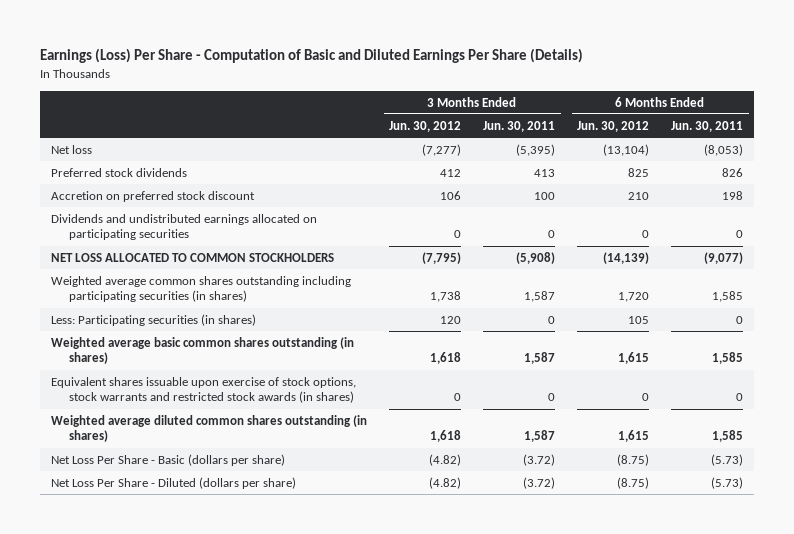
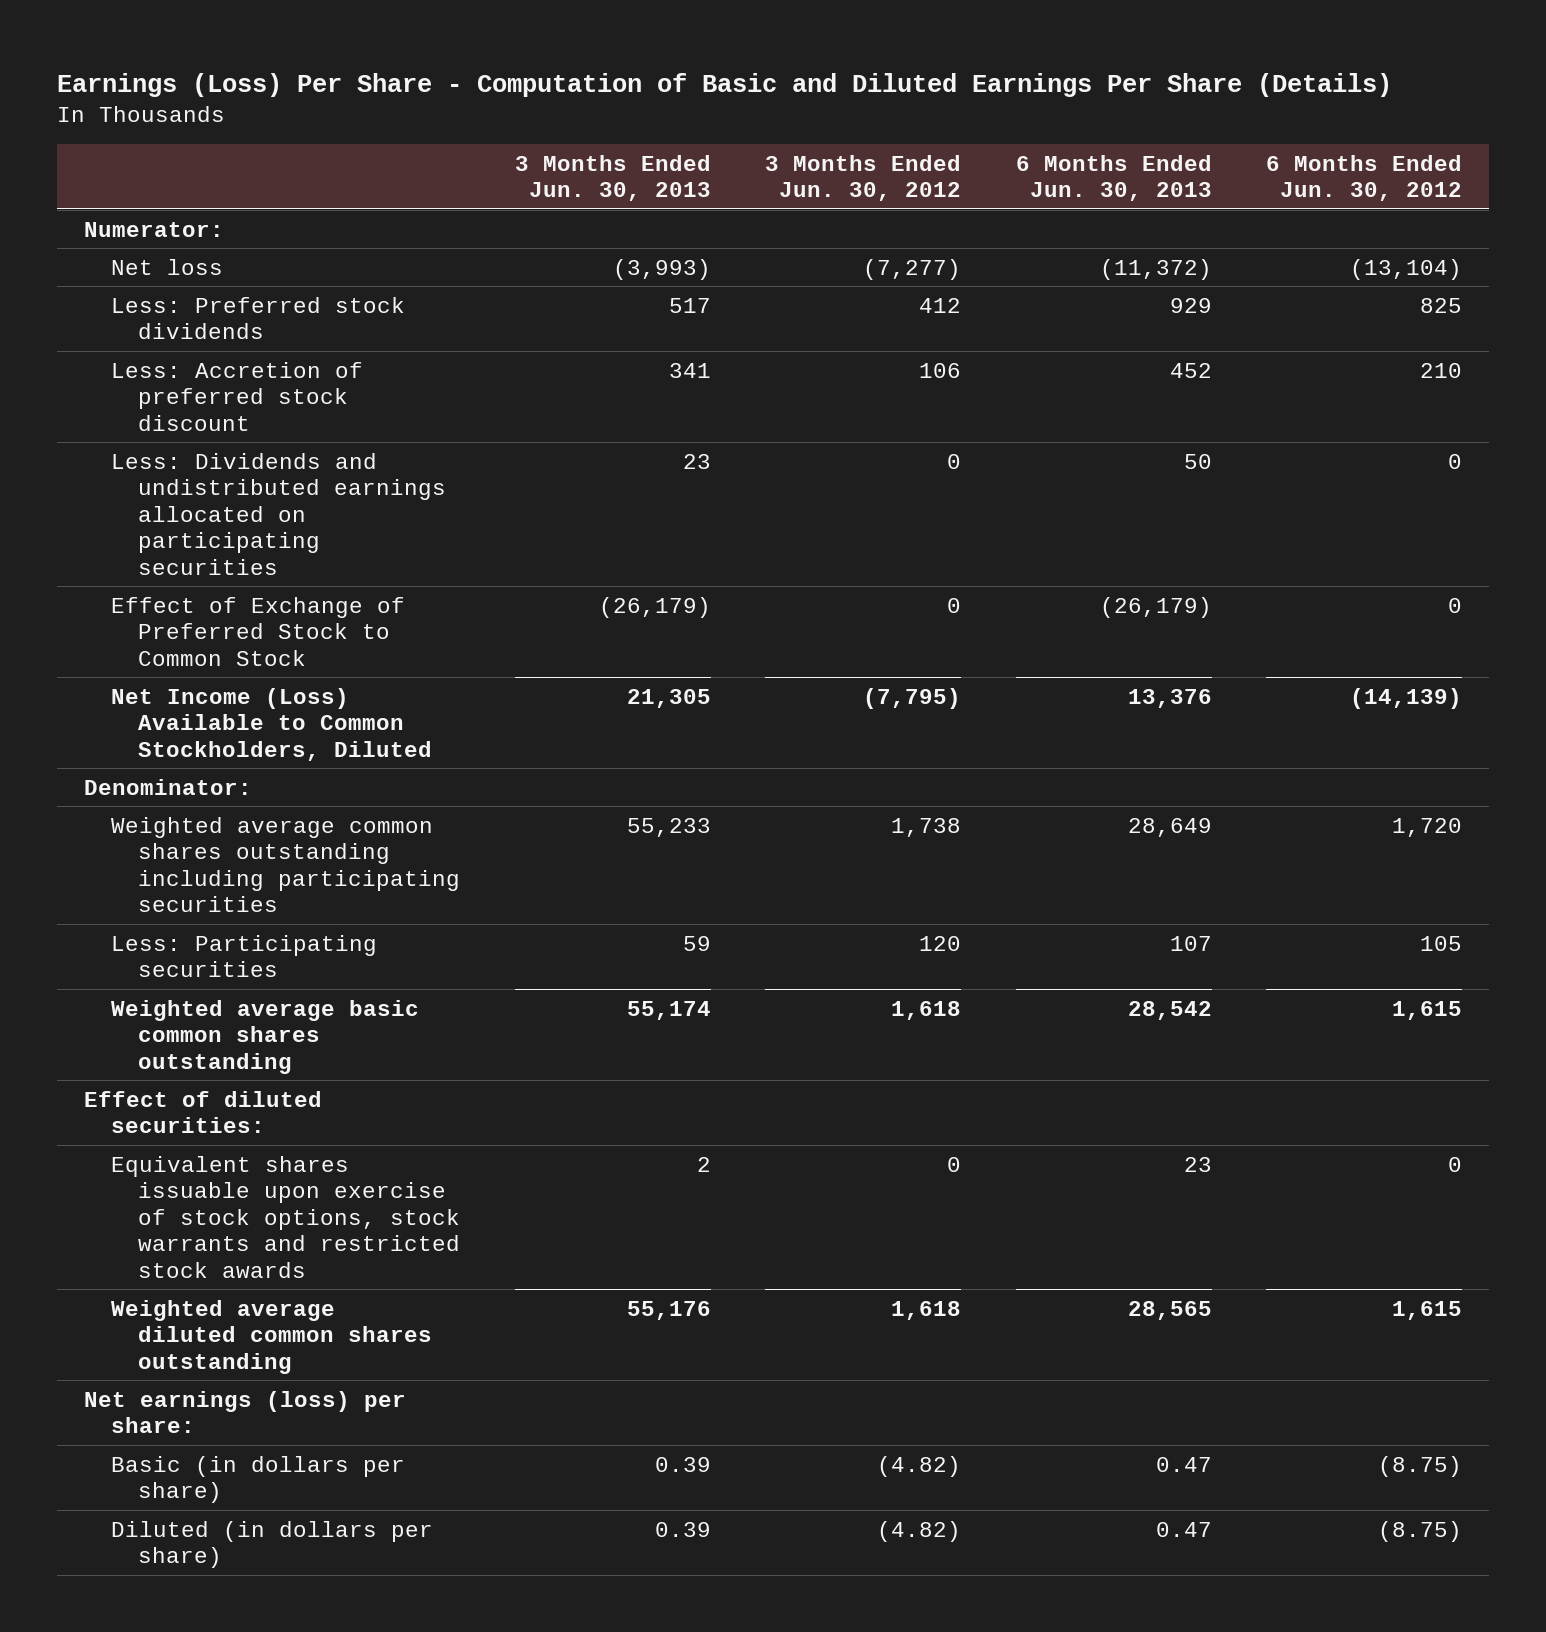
- | 3 Months Ended Jun. 30, 2012 | 3 Months Ended Jun. 30, 2011 | 6 Months Ended Jun. 30, 2012 | 6 Months Ended Jun. 30, 2011
+ | 3 Months Ended Jun. 30, 2013 | 3 Months Ended Jun. 30, 2012 | 6 Months Ended Jun. 30, 2013 | 6 Months Ended Jun. 30, 2012
+ Numerator:
- Preferred stock dividends | 412 | 413 | 825 | 826
- Accretion on preferred stock discount | 106 | 100 | 210 | 198
- Dividends and undistributed earnings allocated on participating securities | 0 | 0 | 0 | 0
- NET LOSS ALLOCATED TO COMMON STOCKHOLDERS | (7,795) | (5,908) | (14,139) | (9,077)
- Weighted average common shares outstanding including participating securities (in shares) | 1,738 | 1,587 | 1,720 | 1,585
- Less: Participating securities (in shares) | 120 | 0 | 105 | 0
- Weighted average basic common shares outstanding (in shares) | 1,618 | 1,587 | 1,615 | 1,585
- Equivalent shares issuable upon exercise of stock options, stock warrants and restricted stock awards (in shares) | 0 | 0 | 0 | 0
- Weighted average diluted common shares outstanding (in shares) | 1,618 | 1,587 | 1,615 | 1,585
- Net Loss Per Share - Basic (dollars per share) | (4.82) | (3.72) | (8.75) | (5.73)
- Net Loss Per Share - Diluted (dollars per share) | (4.82) | (3.72) | (8.75) | (5.73)
+ Less: Preferred stock dividends | 517 | 412 | 929 | 825
+ Less: Accretion of preferred stock discount | 341 | 106 | 452 | 210
+ Less: Dividends and undistributed earnings allocated on participating securities | 23 | 0 | 50 | 0
+ Effect of Exchange of Preferred Stock to Common Stock | (26,179) | 0 | (26,179) | 0
+ Net Income (Loss) Available to Common Stockholders, Diluted | 21,305 | (7,795) | 13,376 | (14,139)
+ Denominator:
+ Weighted average common shares outstanding including participating securities | 55,233 | 1,738 | 28,649 | 1,720
+ Less: Participating securities | 59 | 120 | 107 | 105
+ Weighted average basic common shares outstanding | 55,174 | 1,618 | 28,542 | 1,615
+ Effect of diluted securities:
+ Equivalent shares issuable upon exercise of stock options, stock warrants and restricted stock awards | 2 | 0 | 23 | 0
+ Weighted average diluted common shares outstanding | 55,176 | 1,618 | 28,565 | 1,615
+ Net earnings (loss) per share:
+ Basic (in dollars per share) | 0.39 | (4.82) | 0.47 | (8.75)
+ Diluted (in dollars per share) | 0.39 | (4.82) | 0.47 | (8.75)

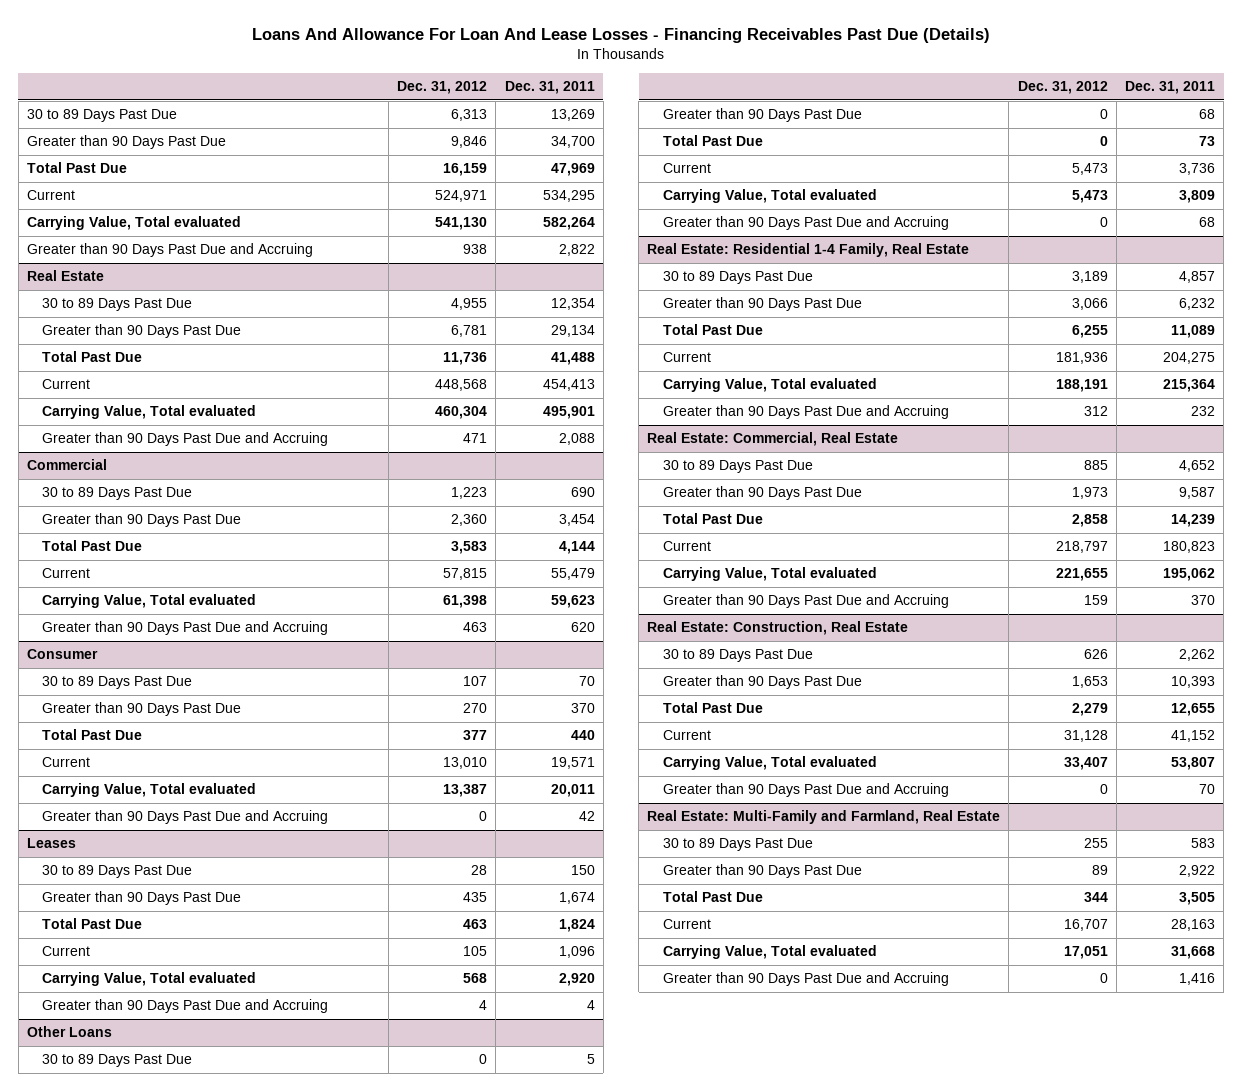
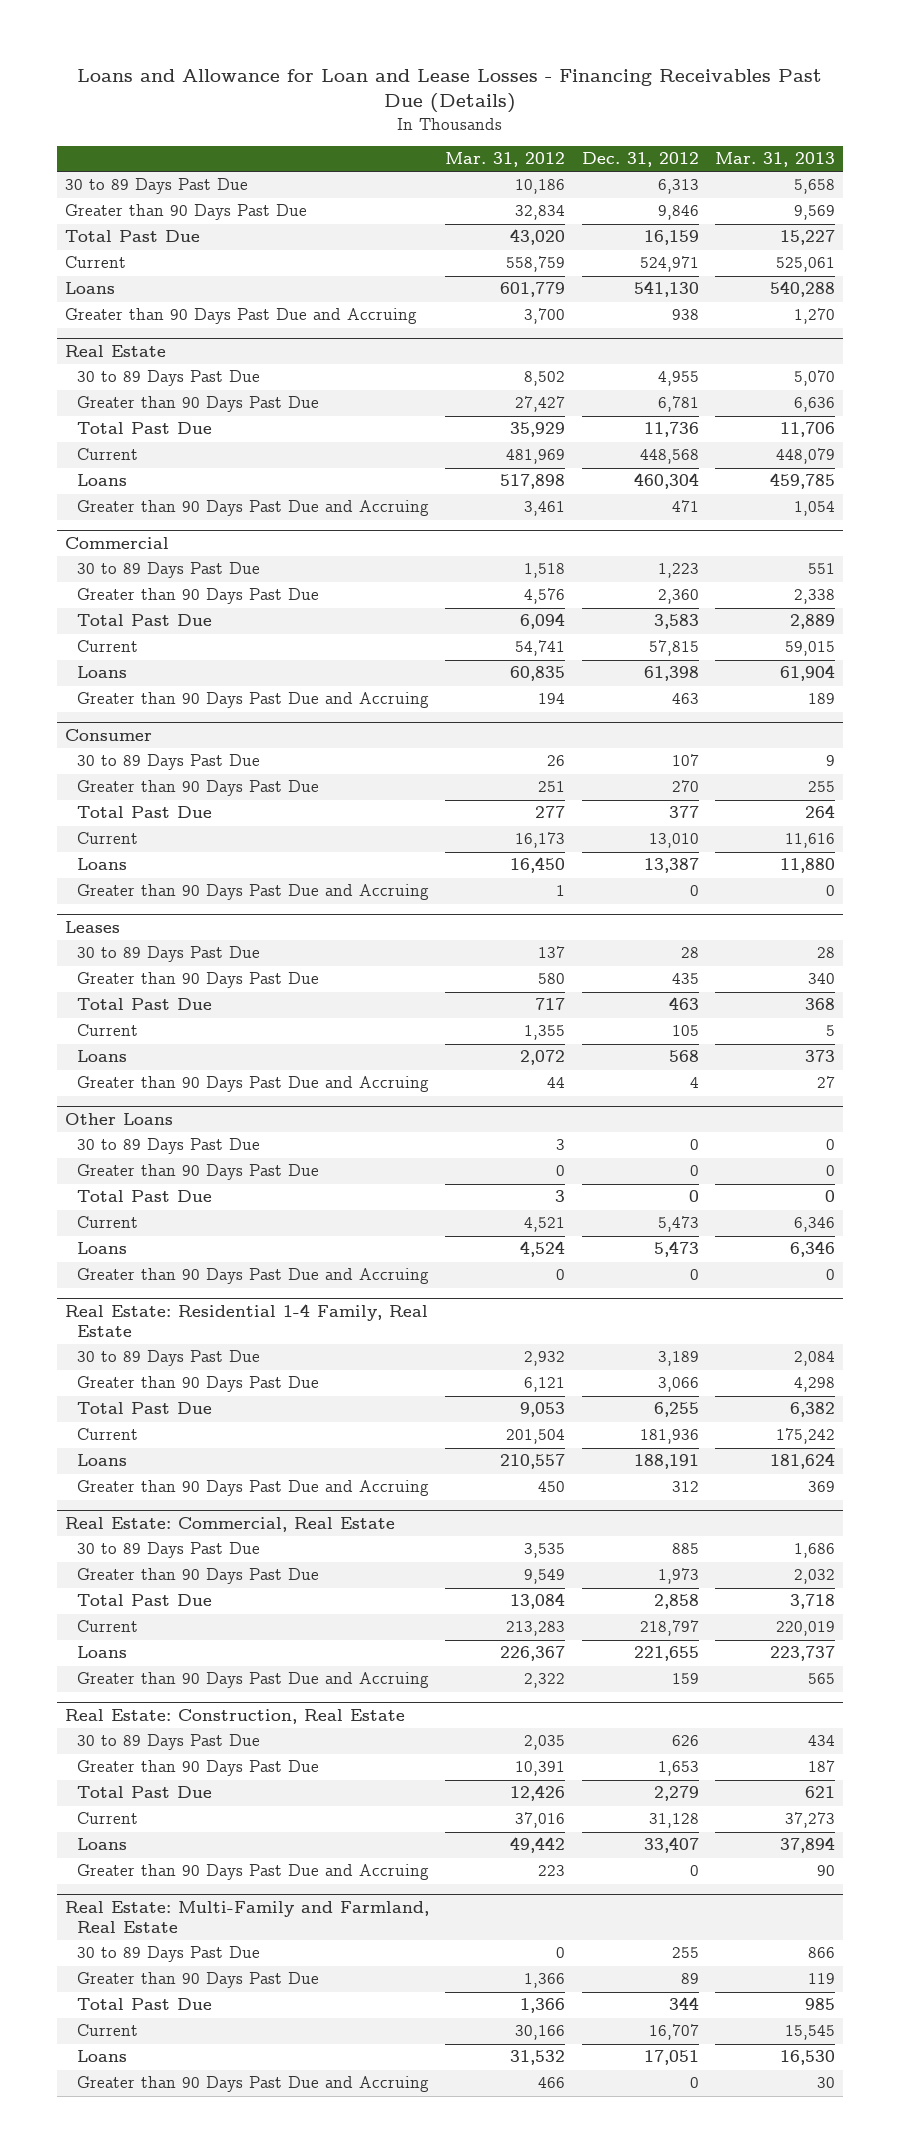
- Loans And Allowance For Loan And Lease Losses - Financing Receivables Past Due (Details)
+ Loans and Allowance for Loan and Lease Losses - Financing Receivables Past Due (Details)
- | Dec. 31, 2012 | Dec. 31, 2011
+ | Mar. 31, 2012 | Dec. 31, 2012 | Mar. 31, 2013
- Carrying Value, Total evaluated | 541,130 | 582,264
+ Loans | 601,779 | 541,130 | 540,288
@ Real Estate
- Carrying Value, Total evaluated | 460,304 | 495,901
+ Loans | 517,898 | 460,304 | 459,785
@ Commercial
- Carrying Value, Total evaluated | 61,398 | 59,623
+ Loans | 60,835 | 61,398 | 61,904
@ Consumer
- Carrying Value, Total evaluated | 13,387 | 20,011
+ Loans | 16,450 | 13,387 | 11,880
@ Leases
- Carrying Value, Total evaluated | 568 | 2,920
+ Loans | 2,072 | 568 | 373
@ Other Loans
- Carrying Value, Total evaluated | 5,473 | 3,809
+ Loans | 4,524 | 5,473 | 6,346
@ Real Estate: Residential 1-4 Family, Real Estate
- Carrying Value, Total evaluated | 188,191 | 215,364
+ Loans | 210,557 | 188,191 | 181,624
@ Real Estate: Commercial, Real Estate
- Carrying Value, Total evaluated | 221,655 | 195,062
+ Loans | 226,367 | 221,655 | 223,737
@ Real Estate: Construction, Real Estate
- Carrying Value, Total evaluated | 33,407 | 53,807
+ Loans | 49,442 | 33,407 | 37,894
@ Real Estate: Multi-Family and Farmland, Real Estate
- Carrying Value, Total evaluated | 17,051 | 31,668
+ Loans | 31,532 | 17,051 | 16,530

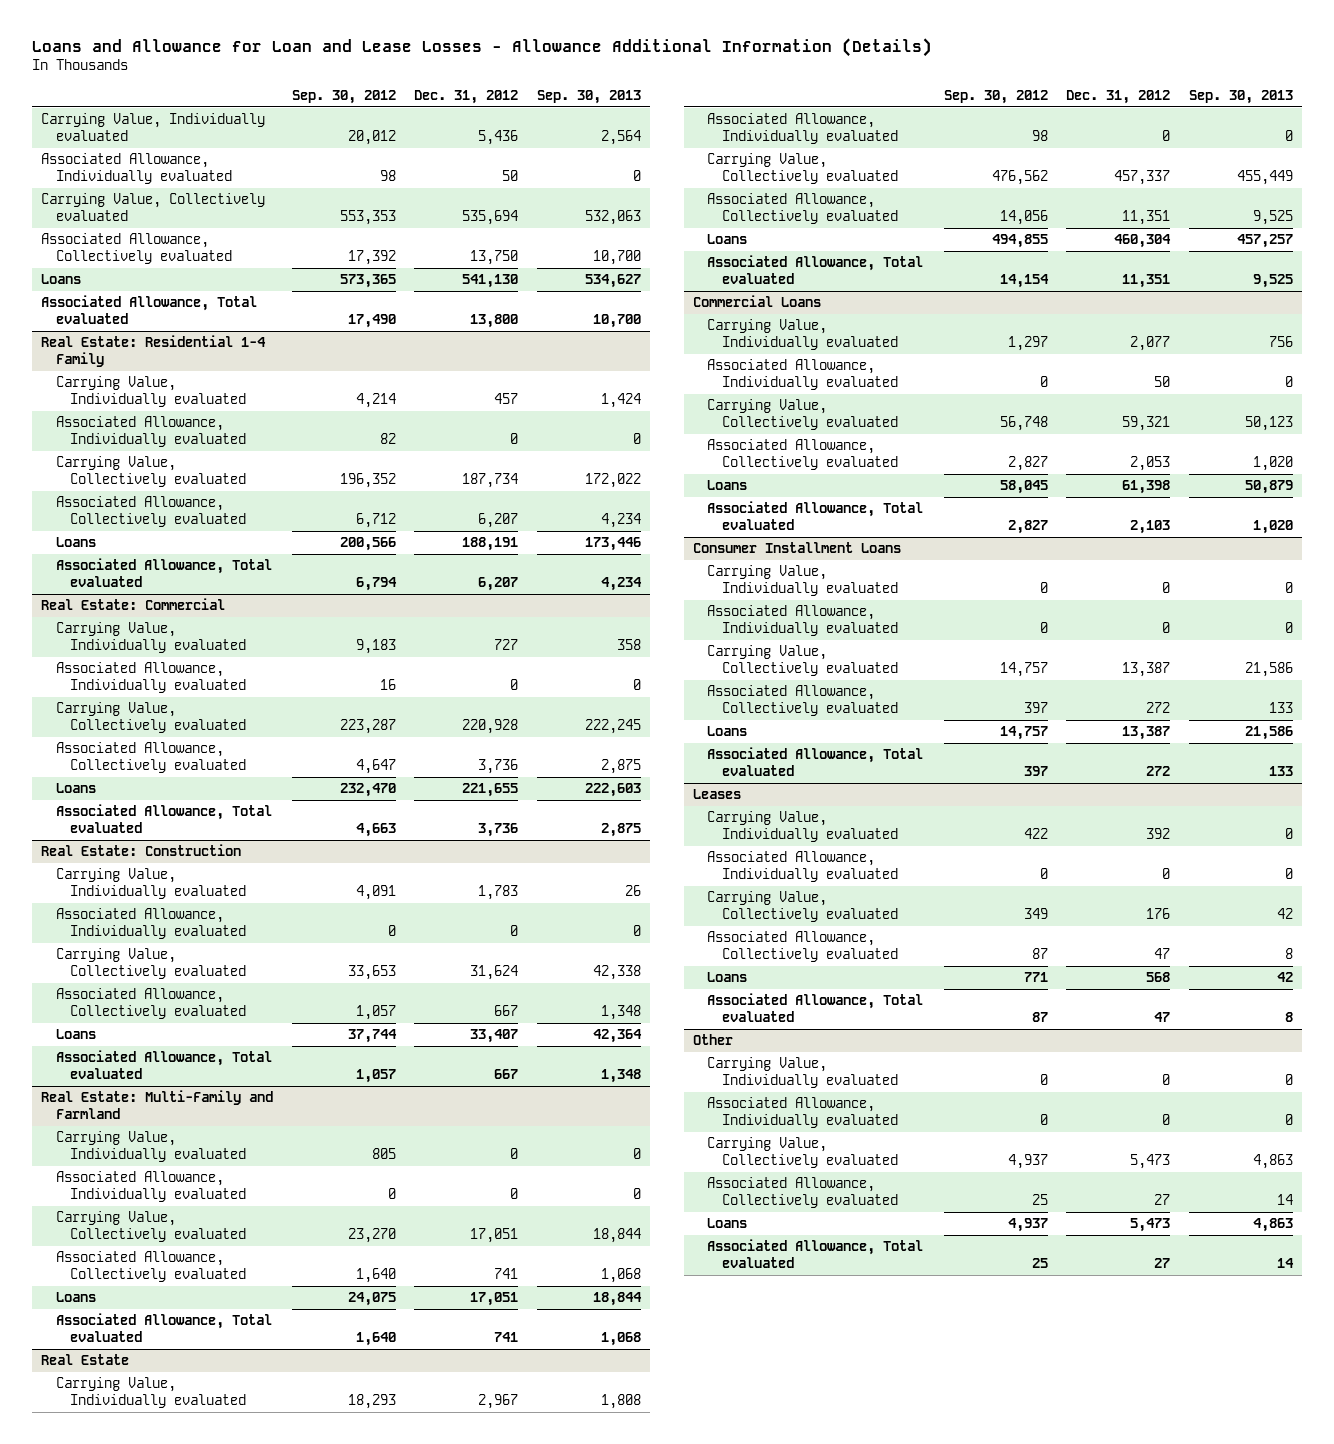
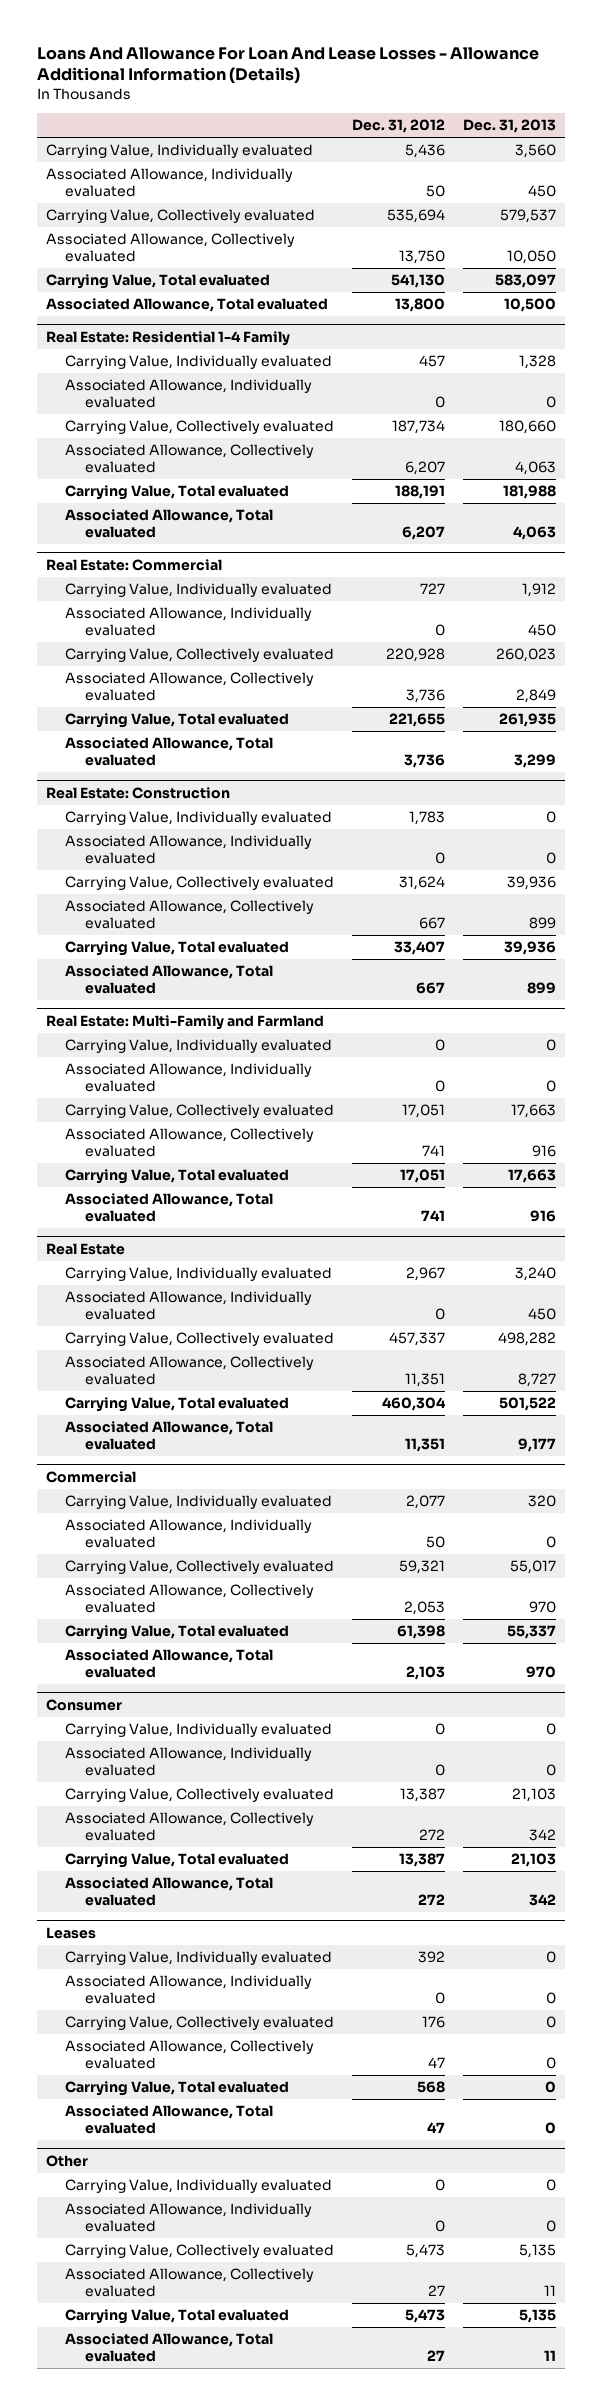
- Loans and Allowance for Loan and Lease Losses - Allowance Additional Information (Details)
+ Loans And Allowance For Loan And Lease Losses - Allowance Additional Information (Details)
- | Sep. 30, 2012 | Dec. 31, 2012 | Sep. 30, 2013
+ | Dec. 31, 2012 | Dec. 31, 2013
- Loans | 573,365 | 541,130 | 534,627
+ Carrying Value, Total evaluated | 541,130 | 583,097
@ Real Estate: Residential 1-4 Family
- Loans | 200,566 | 188,191 | 173,446
+ Carrying Value, Total evaluated | 188,191 | 181,988
@ Real Estate: Commercial
- Loans | 232,470 | 221,655 | 222,603
+ Carrying Value, Total evaluated | 221,655 | 261,935
@ Real Estate: Construction
- Loans | 37,744 | 33,407 | 42,364
+ Carrying Value, Total evaluated | 33,407 | 39,936
@ Real Estate: Multi-Family and Farmland
- Loans | 24,075 | 17,051 | 18,844
+ Carrying Value, Total evaluated | 17,051 | 17,663
@ Real Estate
- Loans | 494,855 | 460,304 | 457,257
+ Carrying Value, Total evaluated | 460,304 | 501,522
- Commercial Loans
+ Commercial
- Loans | 58,045 | 61,398 | 50,879
+ Carrying Value, Total evaluated | 61,398 | 55,337
- Consumer Installment Loans
+ Consumer
- Loans | 14,757 | 13,387 | 21,586
+ Carrying Value, Total evaluated | 13,387 | 21,103
@ Leases
- Loans | 771 | 568 | 42
+ Carrying Value, Total evaluated | 568 | 0
@ Other
- Loans | 4,937 | 5,473 | 4,863
+ Carrying Value, Total evaluated | 5,473 | 5,135

